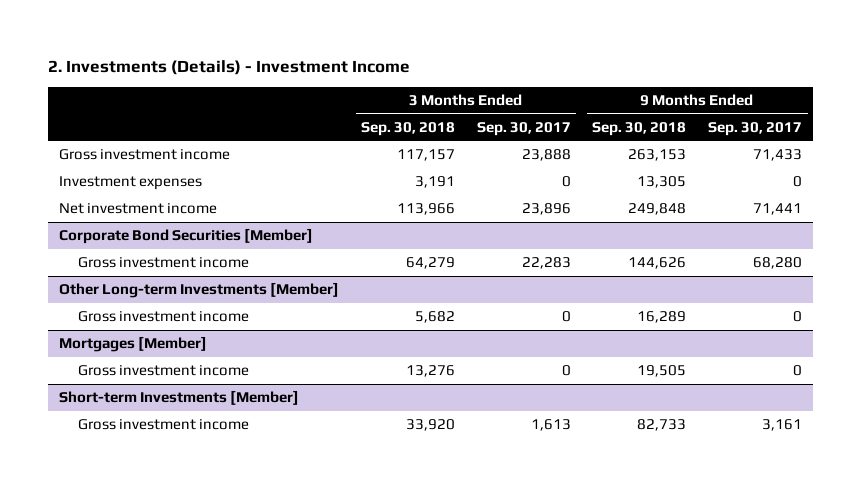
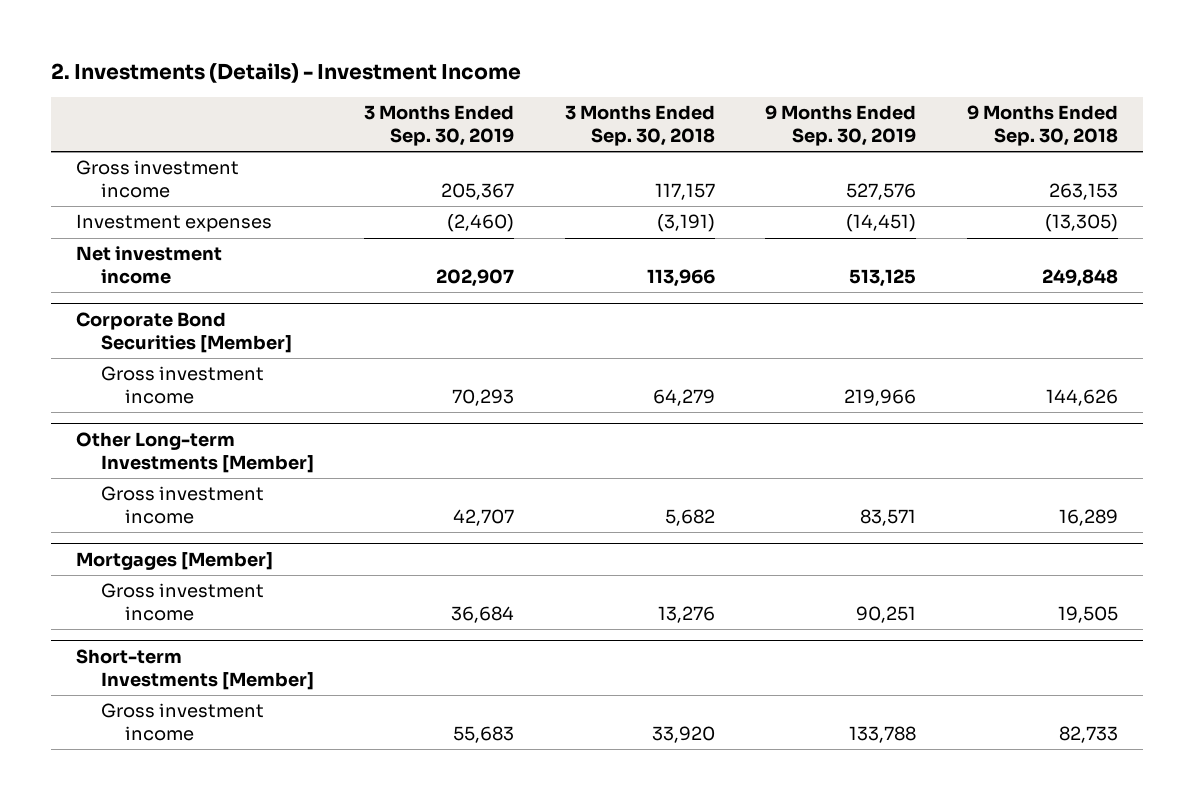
- | 3 Months Ended Sep. 30, 2018 | 3 Months Ended Sep. 30, 2017 | 9 Months Ended Sep. 30, 2018 | 9 Months Ended Sep. 30, 2017
+ | 3 Months Ended Sep. 30, 2019 | 3 Months Ended Sep. 30, 2018 | 9 Months Ended Sep. 30, 2019 | 9 Months Ended Sep. 30, 2018
- Investment expenses | 3,191 | 0 | 13,305 | 0
+ Investment expenses | (2,460) | (3,191) | (14,451) | (13,305)

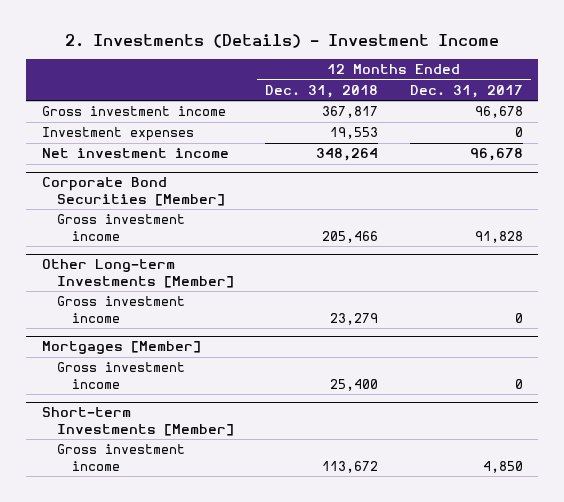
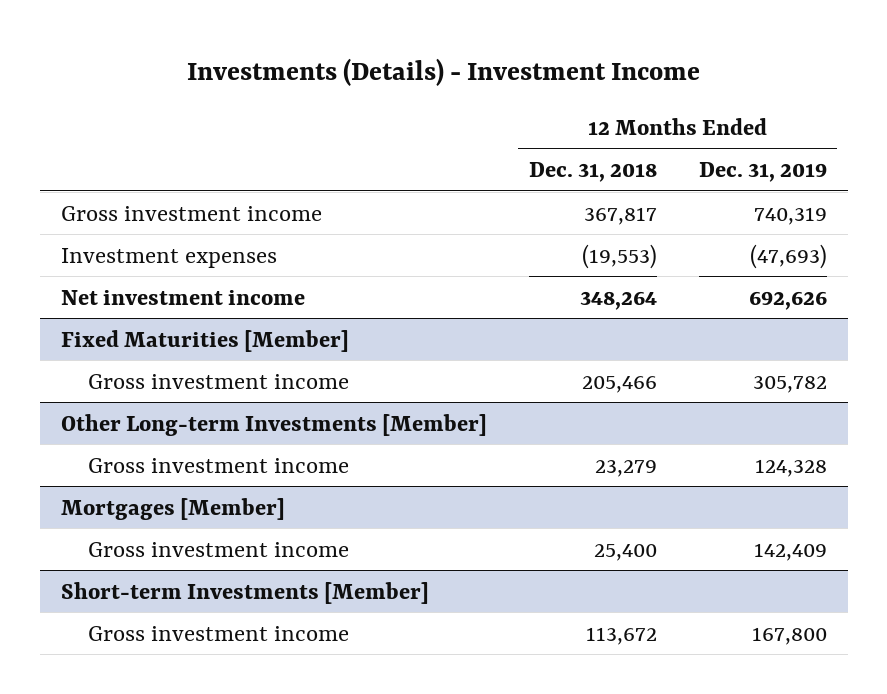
- 2. Investments (Details) - Investment Income
+ Investments (Details) - Investment Income
- | 12 Months Ended Dec. 31, 2018 | 12 Months Ended Dec. 31, 2017
+ | 12 Months Ended Dec. 31, 2018 | 12 Months Ended Dec. 31, 2019
- Investment expenses | 19,553 | 0
+ Investment expenses | (19,553) | (47,693)
- Corporate Bond Securities [Member]
+ Fixed Maturities [Member]

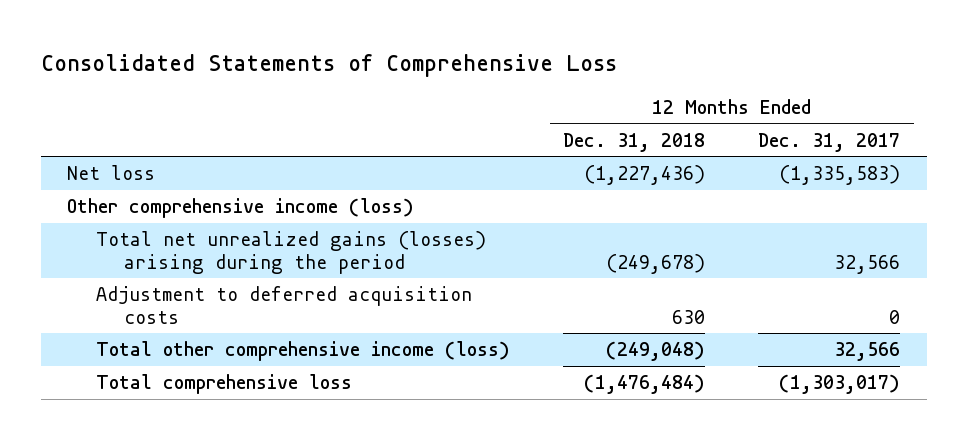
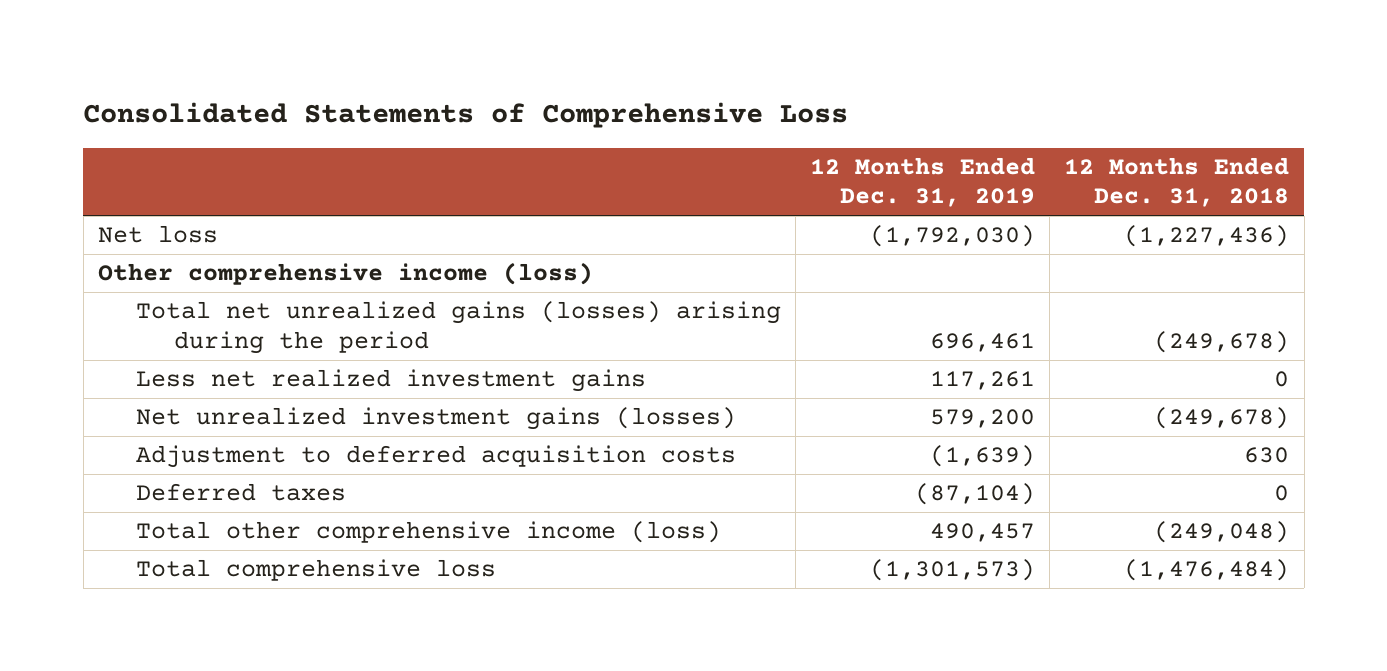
- | 12 Months Ended Dec. 31, 2018 | 12 Months Ended Dec. 31, 2017
+ | 12 Months Ended Dec. 31, 2019 | 12 Months Ended Dec. 31, 2018
+ Less net realized investment gains | 117,261 | 0
+ Net unrealized investment gains (losses) | 579,200 | (249,678)
+ Deferred taxes | (87,104) | 0

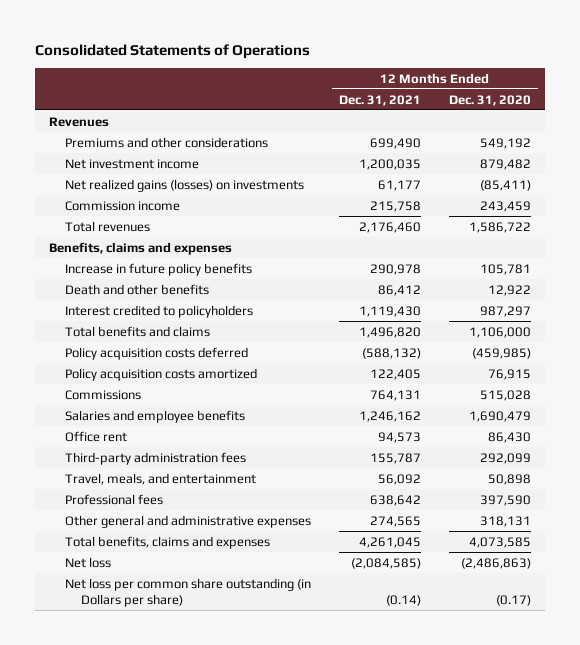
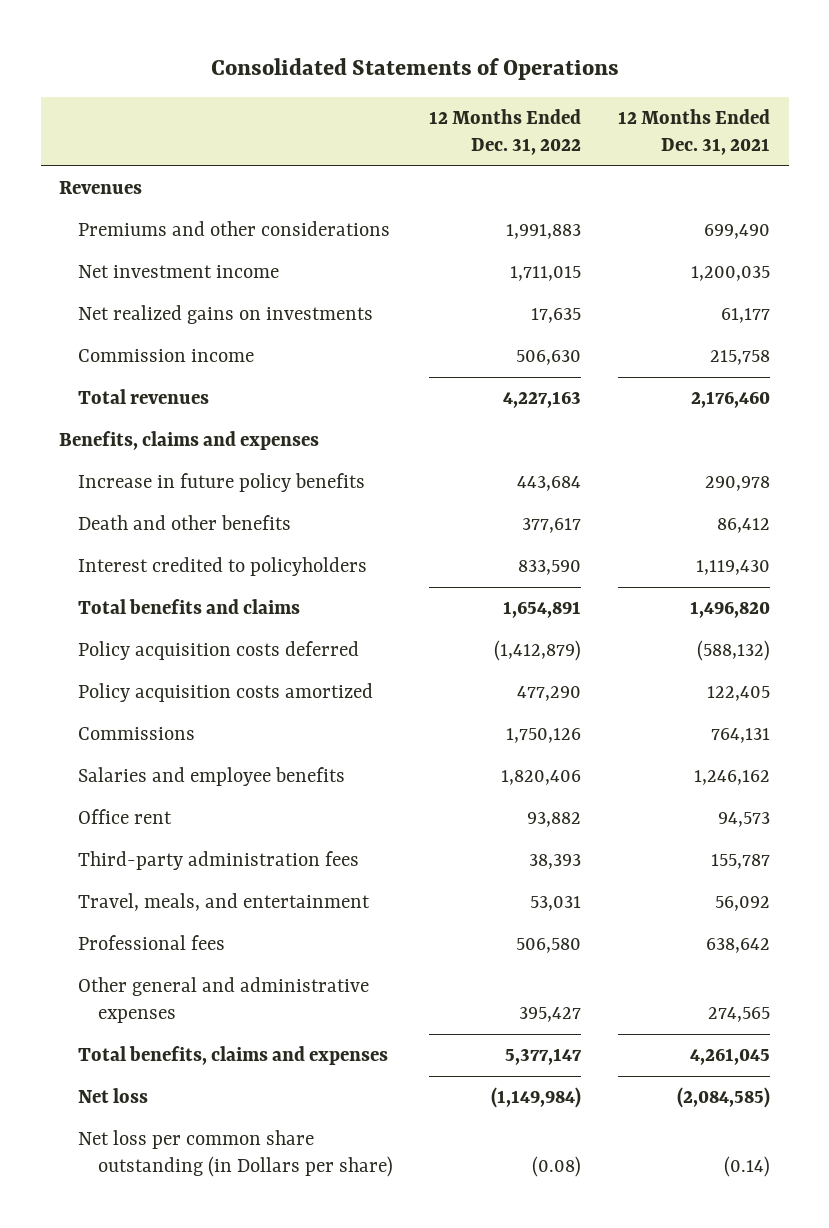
- | 12 Months Ended Dec. 31, 2021 | 12 Months Ended Dec. 31, 2020
+ | 12 Months Ended Dec. 31, 2022 | 12 Months Ended Dec. 31, 2021
- Net realized gains (losses) on investments | 61,177 | (85,411)
+ Net realized gains on investments | 17,635 | 61,177

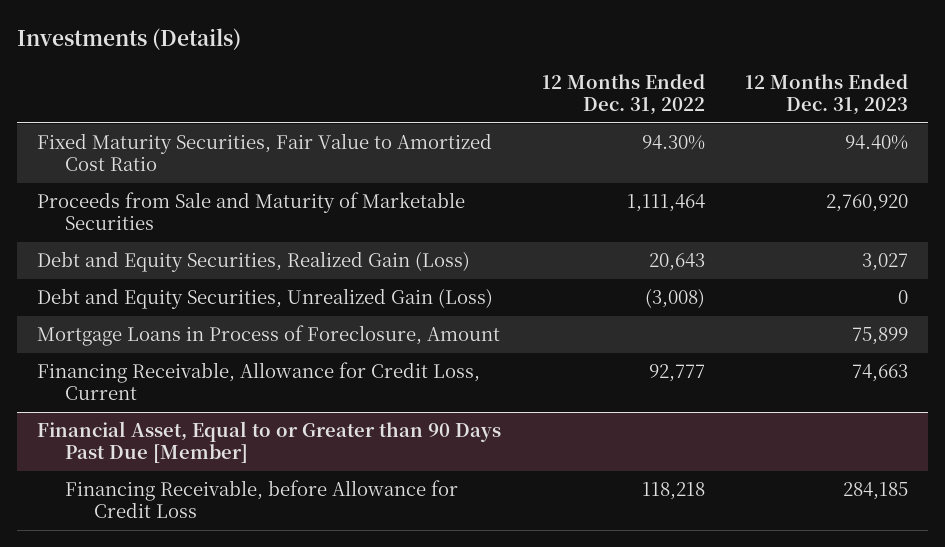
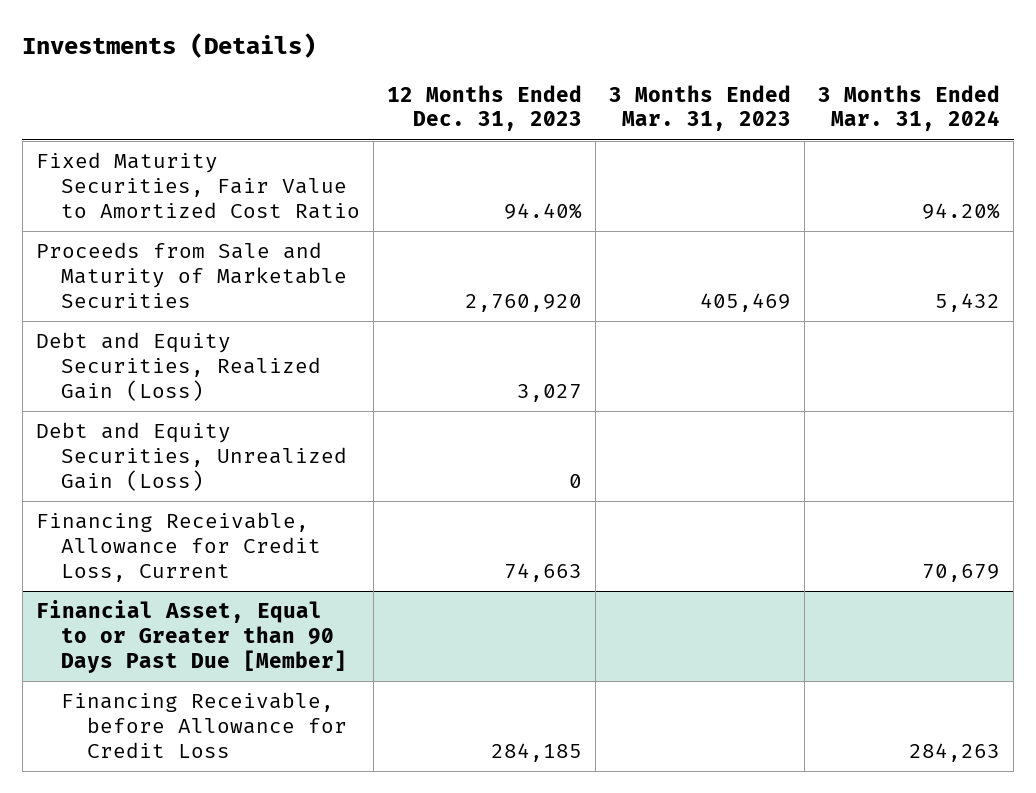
- | 12 Months Ended Dec. 31, 2022 | 12 Months Ended Dec. 31, 2023
+ | 12 Months Ended Dec. 31, 2023 | 3 Months Ended Mar. 31, 2023 | 3 Months Ended Mar. 31, 2024
- Mortgage Loans in Process of Foreclosure, Amount | | 75,899

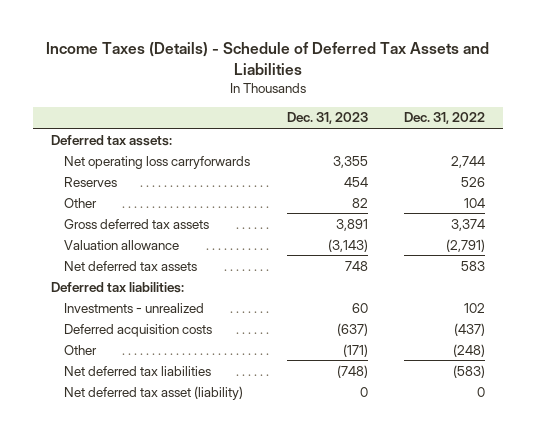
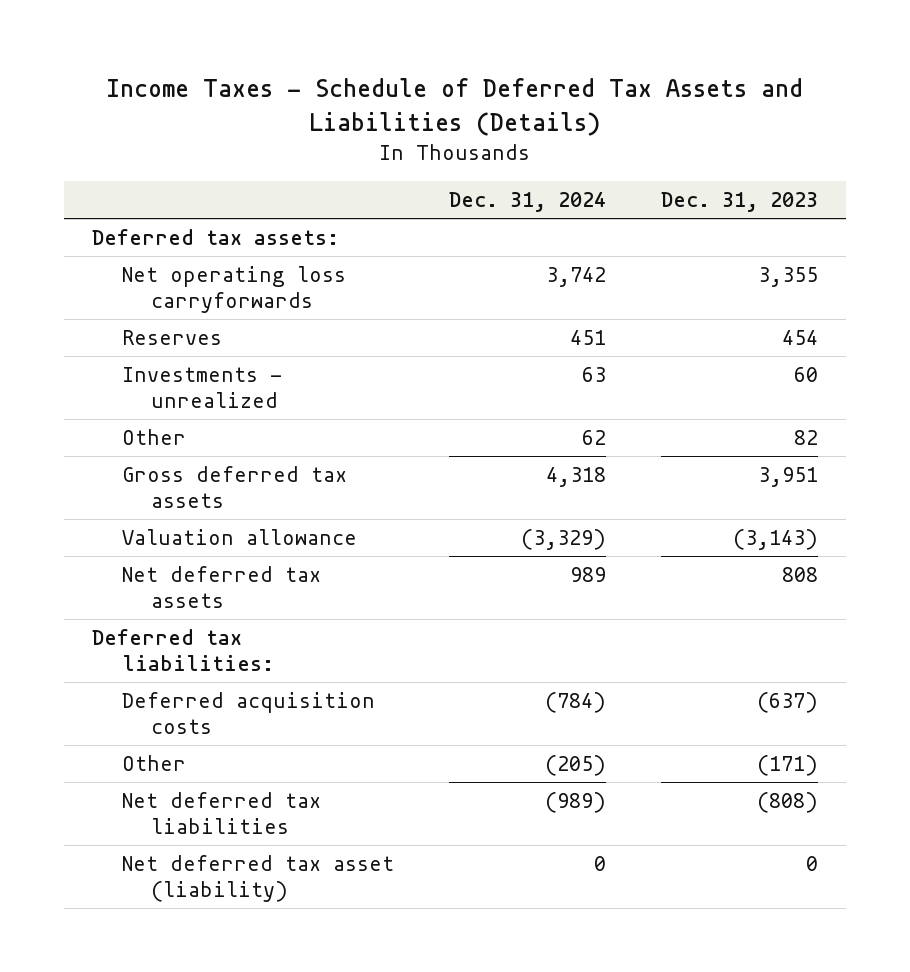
- Income Taxes (Details) - Schedule of Deferred Tax Assets and Liabilities
+ Income Taxes - Schedule of Deferred Tax Assets and Liabilities (Details)
- | Dec. 31, 2023 | Dec. 31, 2022
+ | Dec. 31, 2024 | Dec. 31, 2023
moved up: Investments - unrealized | 63 | 60
- Gross deferred tax assets | 3,891 | 3,374
+ Gross deferred tax assets | 4,318 | 3,951
- Net deferred tax assets | 748 | 583
+ Net deferred tax assets | 989 | 808
- Net deferred tax liabilities | (748) | (583)
+ Net deferred tax liabilities | (989) | (808)

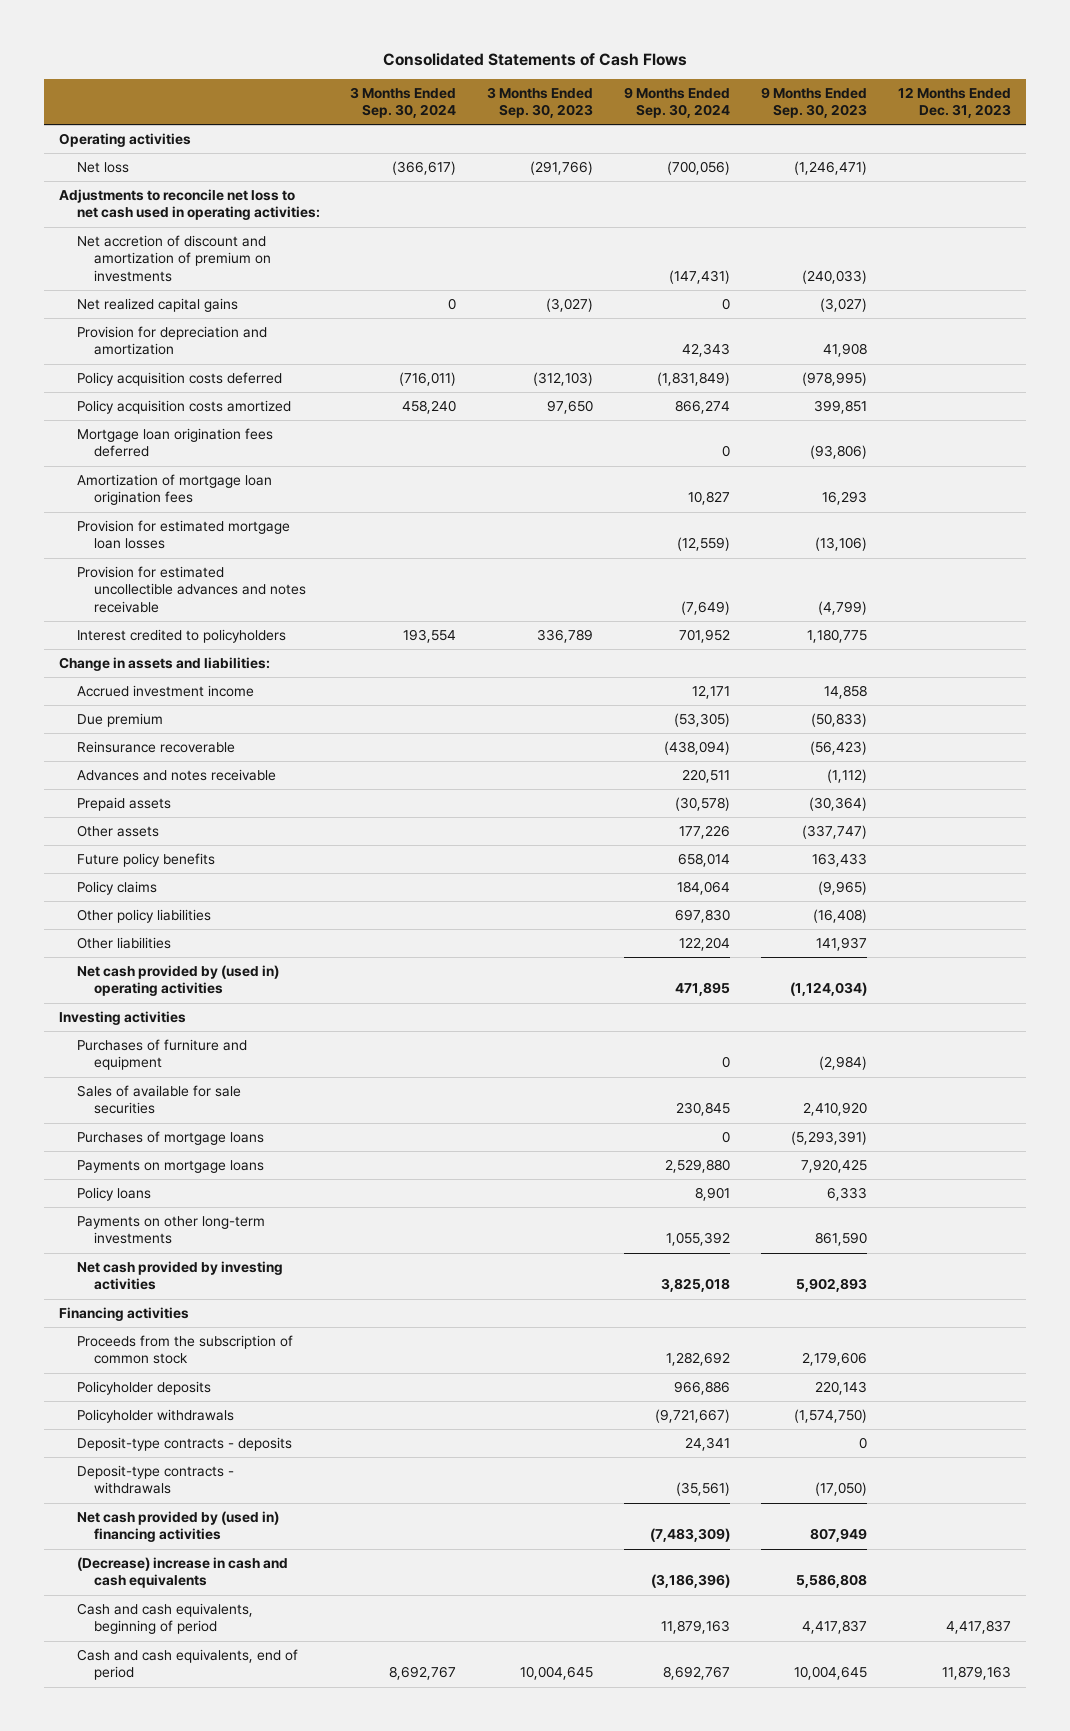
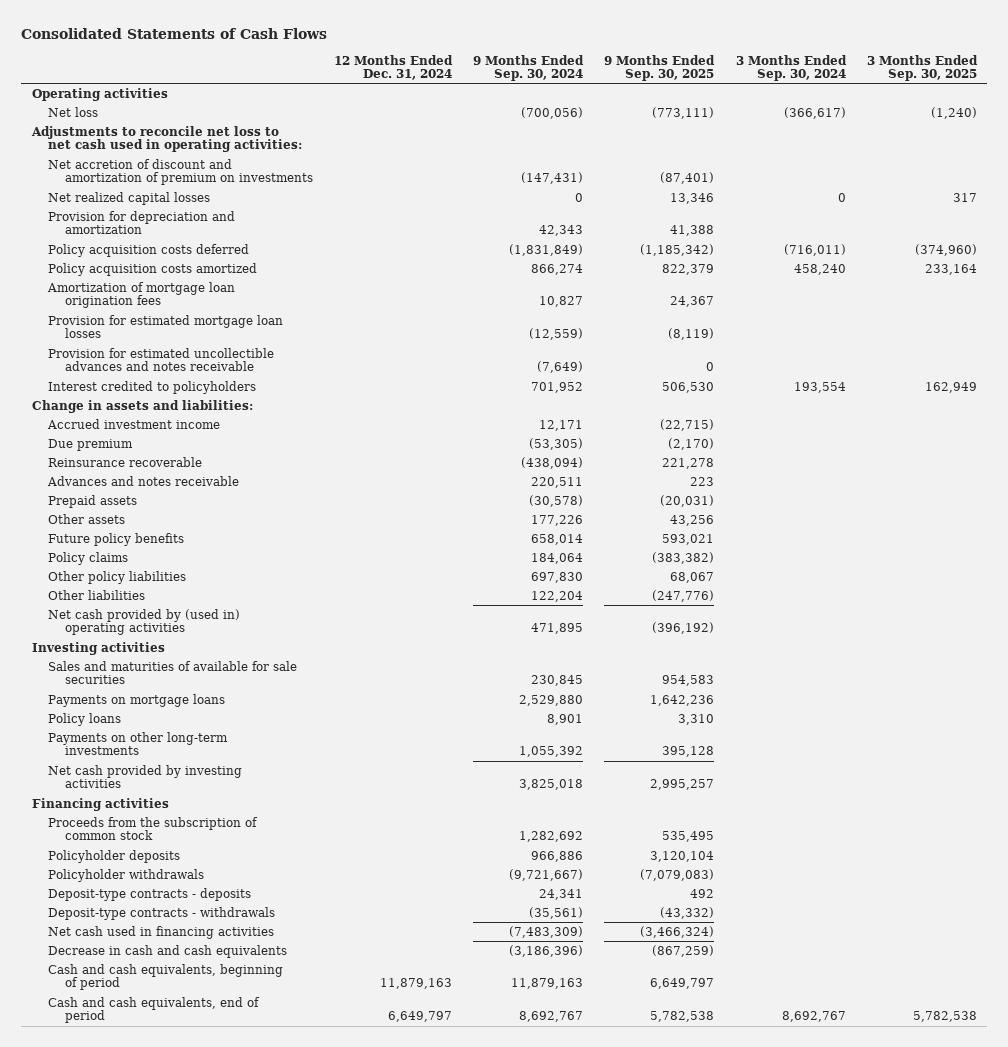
- | 3 Months Ended Sep. 30, 2024 | 3 Months Ended Sep. 30, 2023 | 9 Months Ended Sep. 30, 2024 | 9 Months Ended Sep. 30, 2023 | 12 Months Ended Dec. 31, 2023
+ | 12 Months Ended Dec. 31, 2024 | 9 Months Ended Sep. 30, 2024 | 9 Months Ended Sep. 30, 2025 | 3 Months Ended Sep. 30, 2024 | 3 Months Ended Sep. 30, 2025
- Net realized capital gains | 0 | (3,027) | 0 | (3,027) |
+ Net realized capital losses | | 0 | 13,346 | 0 | 317
- Mortgage loan origination fees deferred | | | 0 | (93,806) |
- Purchases of furniture and equipment | | | 0 | (2,984) |
- Sales of available for sale securities | | | 230,845 | 2,410,920 |
- Purchases of mortgage loans | | | 0 | (5,293,391) |
+ Sales and maturities of available for sale securities | | 230,845 | 954,583 | |
- Net cash provided by (used in) financing activities | | | (7,483,309) | 807,949 |
- (Decrease) increase in cash and cash equivalents | | | (3,186,396) | 5,586,808 |
+ Net cash used in financing activities | | (7,483,309) | (3,466,324) | |
+ Decrease in cash and cash equivalents | | (3,186,396) | (867,259) | |

